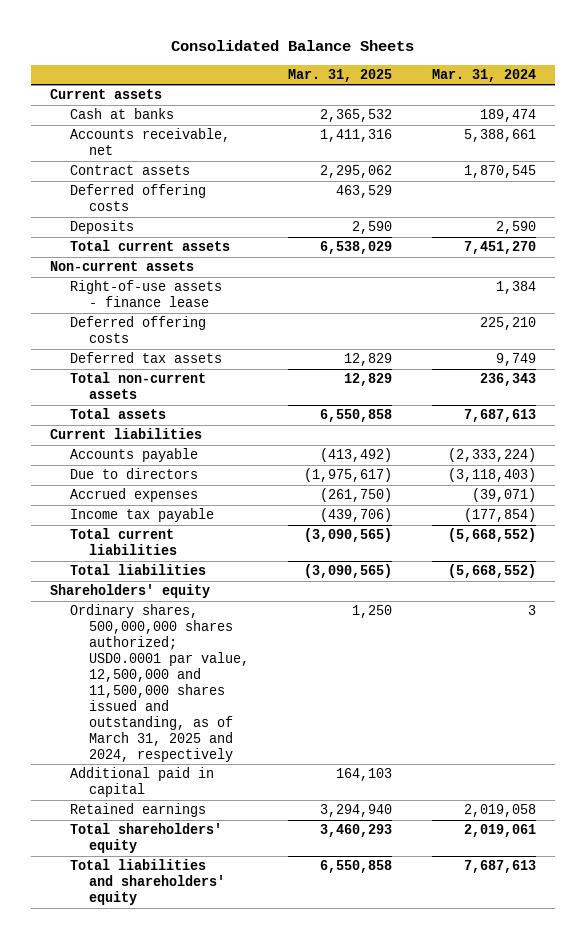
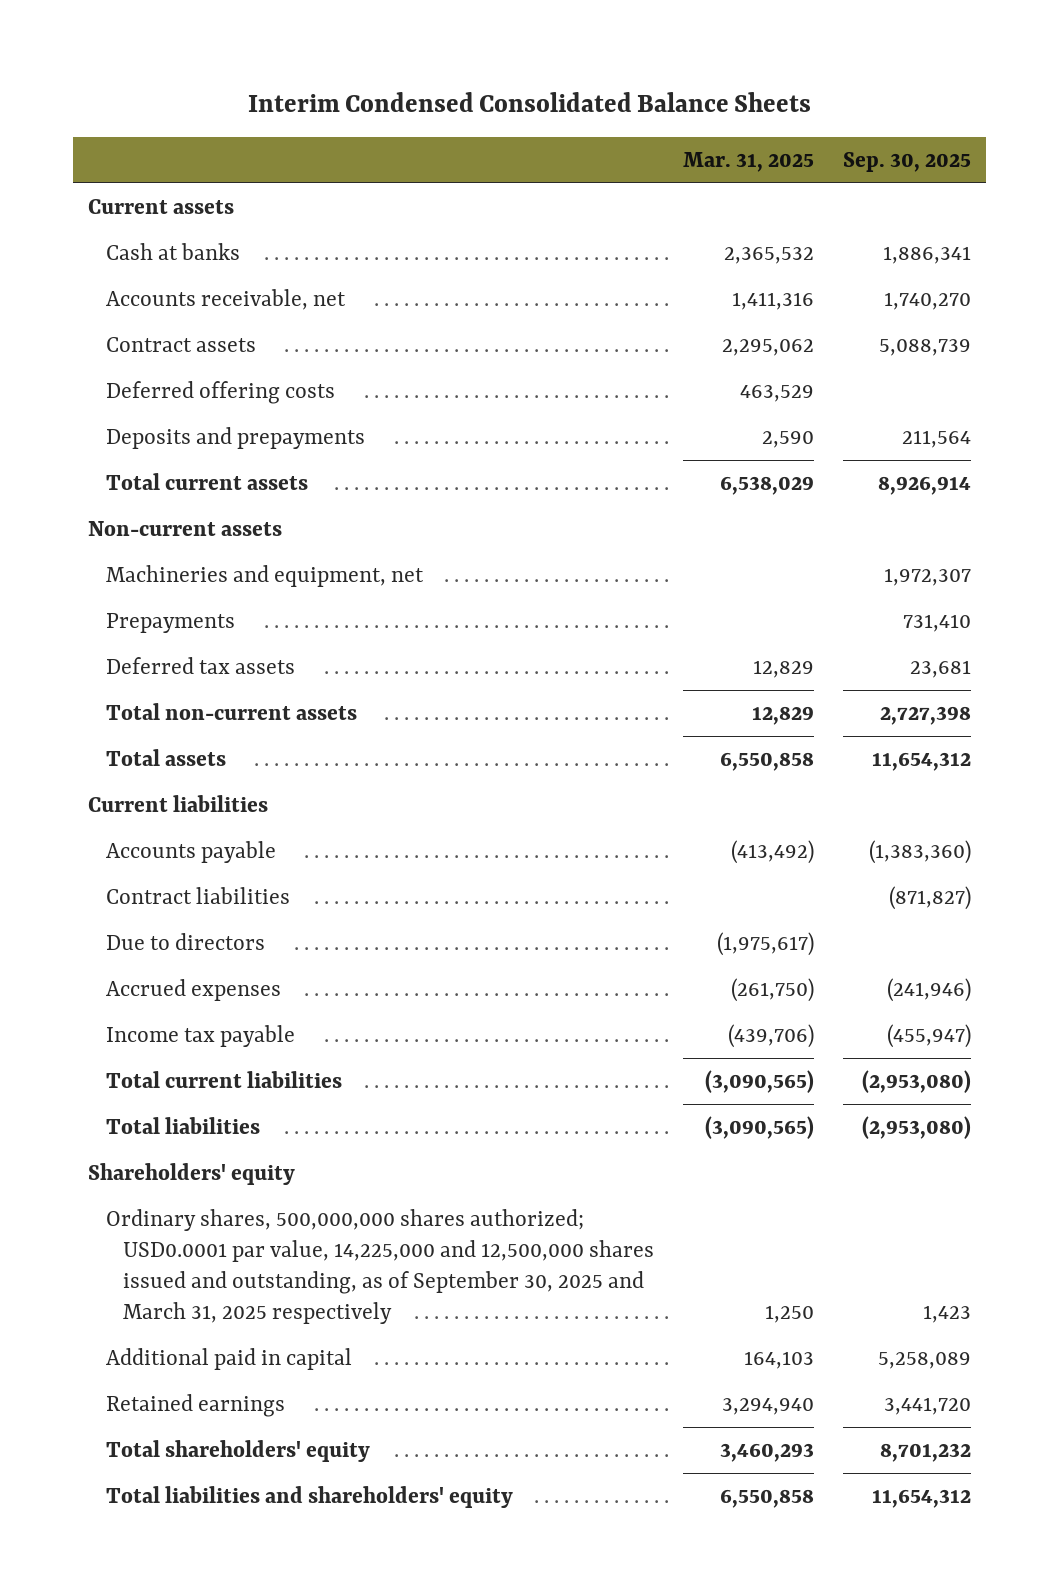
- Consolidated Balance Sheets
+ Interim Condensed Consolidated Balance Sheets
- | Mar. 31, 2025 | Mar. 31, 2024
+ | Mar. 31, 2025 | Sep. 30, 2025
- Deposits | 2,590 | 2,590
+ Deposits and prepayments | 2,590 | 211,564
- Right-of-use assets - finance lease | | 1,384
- Deferred offering costs | | 225,210
+ Machineries and equipment, net | | 1,972,307
+ Prepayments | | 731,410
+ Contract liabilities | | (871,827)
- Ordinary shares, 500,000,000 shares authorized; USD0.0001 par value, 12,500,000 and 11,500,000 shares issued and outstanding, as of March 31, 2025 and 2024, respectively | 1,250 | 3
+ Ordinary shares, 500,000,000 shares authorized; USD0.0001 par value, 14,225,000 and 12,500,000 shares issued and outstanding, as of September 30, 2025 and March 31, 2025 respectively | 1,250 | 1,423

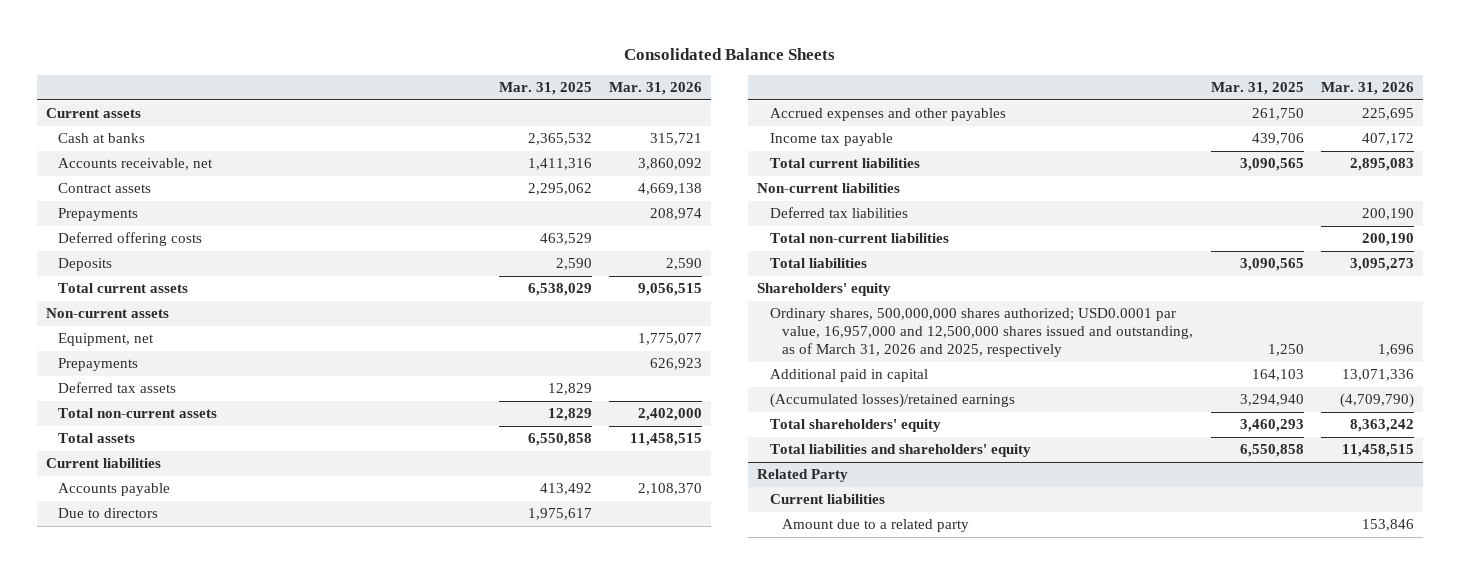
- Interim Condensed Consolidated Balance Sheets
+ Consolidated Balance Sheets
- | Mar. 31, 2025 | Sep. 30, 2025
+ | Mar. 31, 2025 | Mar. 31, 2026
+ Prepayments | | 208,974
- Deposits and prepayments | 2,590 | 211,564
+ Deposits | 2,590 | 2,590
- Machineries and equipment, net | | 1,972,307
+ Equipment, net | | 1,775,077
- Accounts payable | (413,492) | (1,383,360)
- Contract liabilities | | (871,827)
- Due to directors | (1,975,617) |
- Accrued expenses | (261,750) | (241,946)
- Income tax payable | (439,706) | (455,947)
- Total current liabilities | (3,090,565) | (2,953,080)
- Total liabilities | (3,090,565) | (2,953,080)
+ Accounts payable | 413,492 | 2,108,370
+ Due to directors | 1,975,617 |
+ Accrued expenses and other payables | 261,750 | 225,695
+ Income tax payable | 439,706 | 407,172
+ Total current liabilities | 3,090,565 | 2,895,083
+ Non-current liabilities
+ Deferred tax liabilities | | 200,190
+ Total non-current liabilities | | 200,190
+ Total liabilities | 3,090,565 | 3,095,273
- Ordinary shares, 500,000,000 shares authorized; USD0.0001 par value, 14,225,000 and 12,500,000 shares issued and outstanding, as of September 30, 2025 and March 31, 2025 respectively | 1,250 | 1,423
+ Ordinary shares, 500,000,000 shares authorized; USD0.0001 par value, 16,957,000 and 12,500,000 shares issued and outstanding, as of March 31, 2026 and 2025, respectively | 1,250 | 1,696
- Retained earnings | 3,294,940 | 3,441,720
+ (Accumulated losses)/retained earnings | 3,294,940 | (4,709,790)
+ Related Party
+ Current liabilities
+ Amount due to a related party | | 153,846

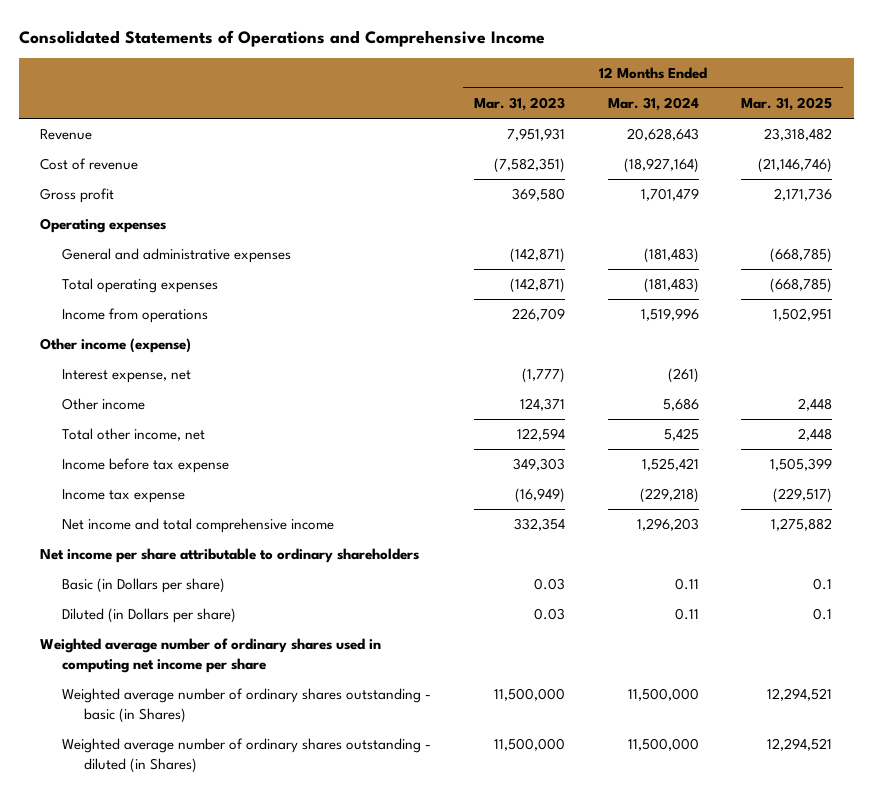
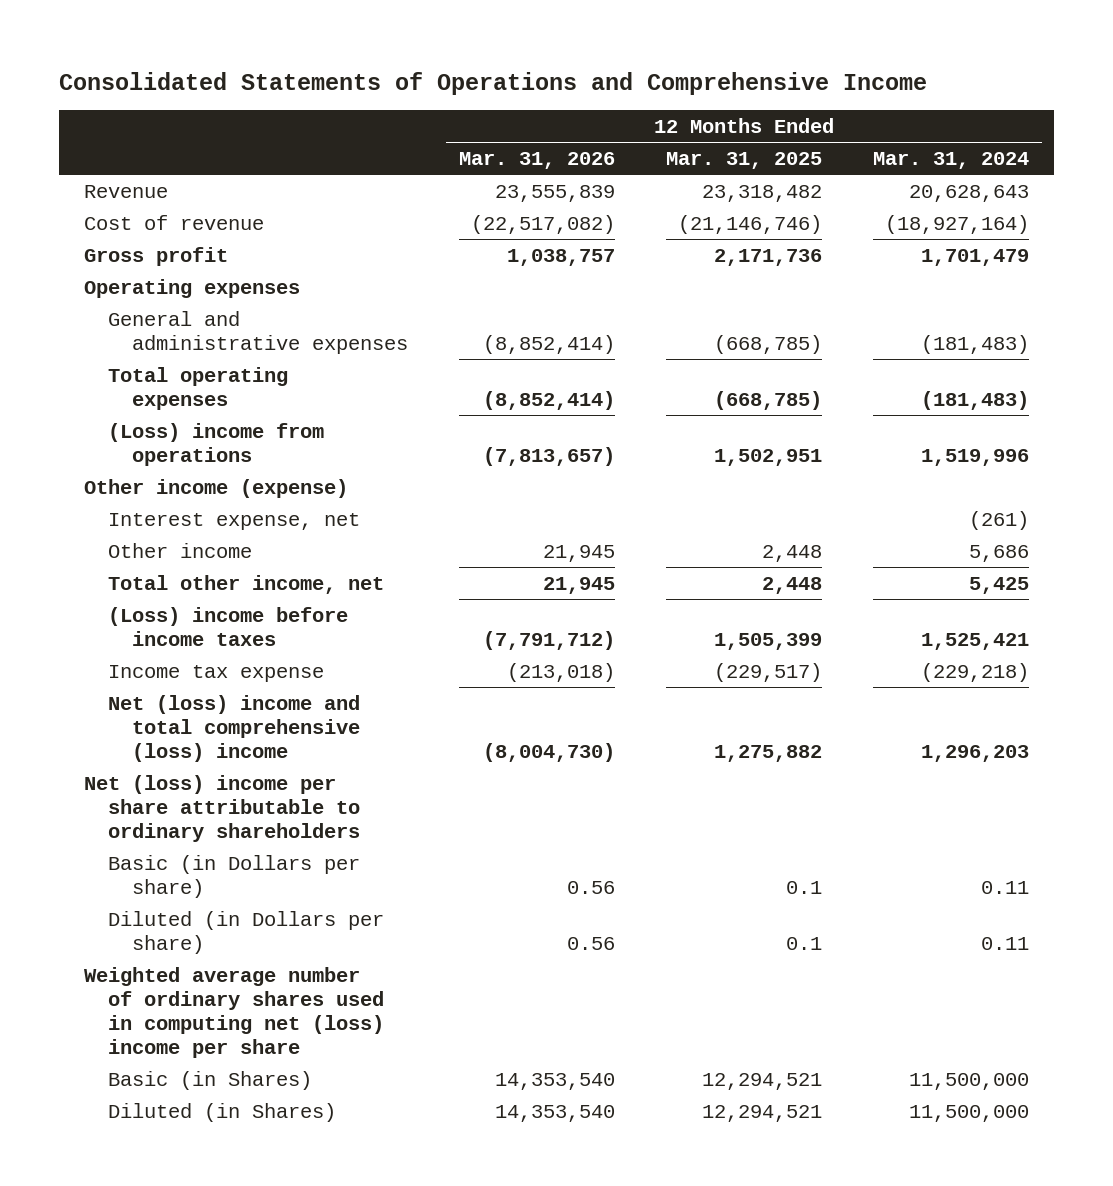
- | 12 Months Ended Mar. 31, 2023 | 12 Months Ended Mar. 31, 2024 | 12 Months Ended Mar. 31, 2025
+ | 12 Months Ended Mar. 31, 2026 | 12 Months Ended Mar. 31, 2025 | 12 Months Ended Mar. 31, 2024
- Income from operations | 226,709 | 1,519,996 | 1,502,951
+ (Loss) income from operations | (7,813,657) | 1,502,951 | 1,519,996
- Income before tax expense | 349,303 | 1,525,421 | 1,505,399
+ (Loss) income before income taxes | (7,791,712) | 1,505,399 | 1,525,421
- Net income and total comprehensive income | 332,354 | 1,296,203 | 1,275,882
- Net income per share attributable to ordinary shareholders
+ Net (loss) income and total comprehensive (loss) income | (8,004,730) | 1,275,882 | 1,296,203
+ Net (loss) income per share attributable to ordinary shareholders
- Weighted average number of ordinary shares used in computing net income per share
- Weighted average number of ordinary shares outstanding - basic (in Shares) | 11,500,000 | 11,500,000 | 12,294,521
- Weighted average number of ordinary shares outstanding - diluted (in Shares) | 11,500,000 | 11,500,000 | 12,294,521
+ Weighted average number of ordinary shares used in computing net (loss) income per share
+ Basic (in Shares) | 14,353,540 | 12,294,521 | 11,500,000
+ Diluted (in Shares) | 14,353,540 | 12,294,521 | 11,500,000

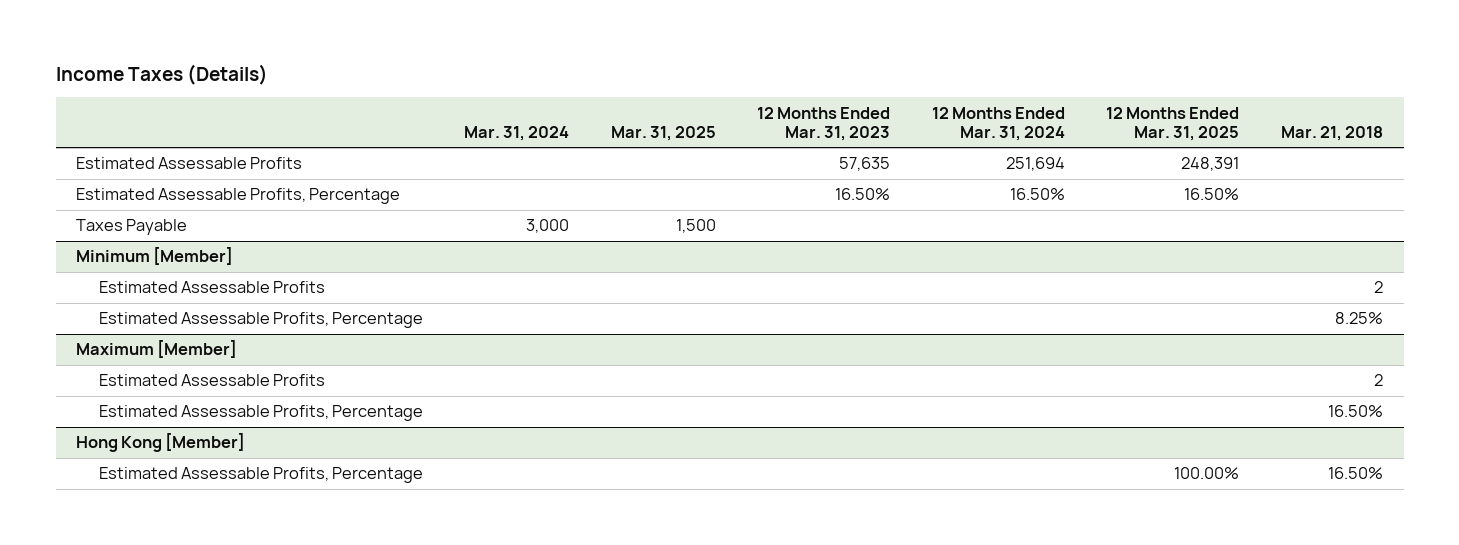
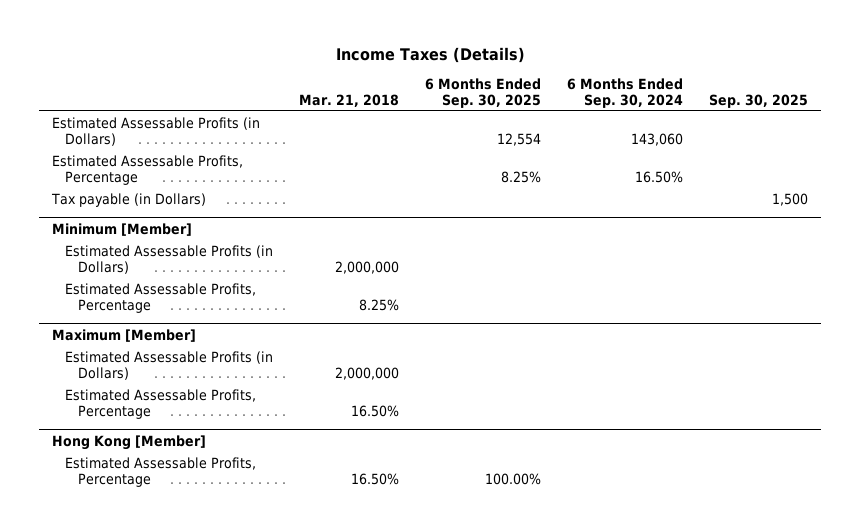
- | Mar. 31, 2024 | Mar. 31, 2025 | 12 Months Ended Mar. 31, 2023 | 12 Months Ended Mar. 31, 2024 | 12 Months Ended Mar. 31, 2025 | Mar. 21, 2018
+ | Mar. 21, 2018 | 6 Months Ended Sep. 30, 2025 | 6 Months Ended Sep. 30, 2024 | Sep. 30, 2025
- Estimated Assessable Profits | | | 57,635 | 251,694 | 248,391 |
+ Estimated Assessable Profits (in Dollars) | | 12,554 | 143,060 |
- Taxes Payable | 3,000 | 1,500 | | | |
+ Tax payable (in Dollars) | | | | 1,500
@ Minimum [Member]
- Estimated Assessable Profits | | | | | | 2
+ Estimated Assessable Profits (in Dollars) | 2,000,000 | | |
@ Maximum [Member]
- Estimated Assessable Profits | | | | | | 2
+ Estimated Assessable Profits (in Dollars) | 2,000,000 | | |

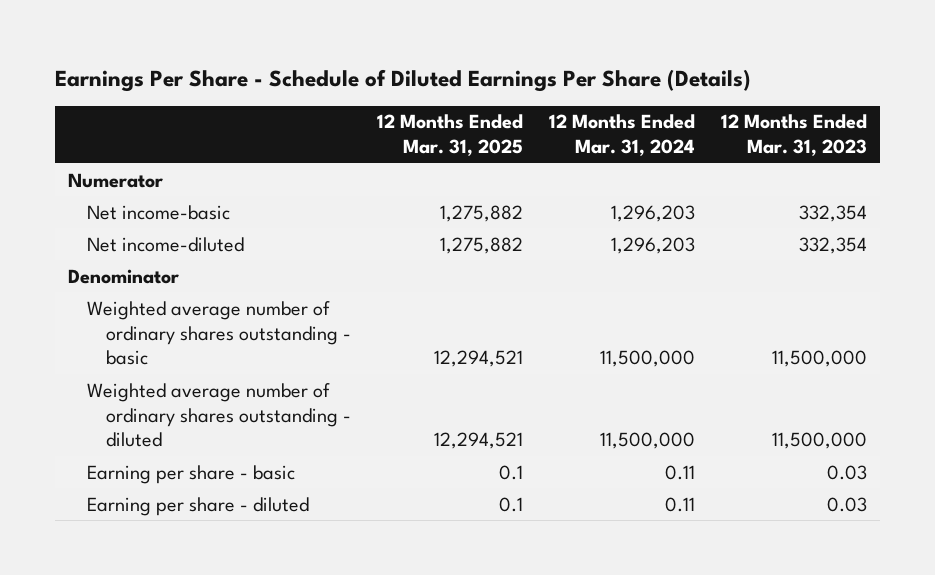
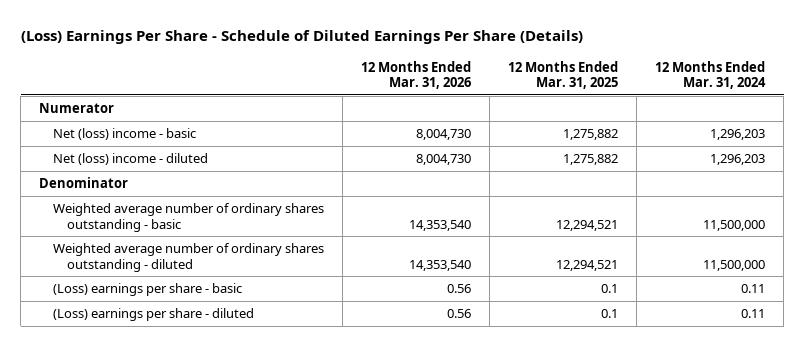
- Earnings Per Share - Schedule of Diluted Earnings Per Share (Details)
+ (Loss) Earnings Per Share - Schedule of Diluted Earnings Per Share (Details)
- | 12 Months Ended Mar. 31, 2025 | 12 Months Ended Mar. 31, 2024 | 12 Months Ended Mar. 31, 2023
+ | 12 Months Ended Mar. 31, 2026 | 12 Months Ended Mar. 31, 2025 | 12 Months Ended Mar. 31, 2024
- Net income-basic | 1,275,882 | 1,296,203 | 332,354
- Net income-diluted | 1,275,882 | 1,296,203 | 332,354
+ Net (loss) income - basic | 8,004,730 | 1,275,882 | 1,296,203
+ Net (loss) income - diluted | 8,004,730 | 1,275,882 | 1,296,203
- Earning per share - basic | 0.1 | 0.11 | 0.03
- Earning per share - diluted | 0.1 | 0.11 | 0.03
+ (Loss) earnings per share - basic | 0.56 | 0.1 | 0.11
+ (Loss) earnings per share - diluted | 0.56 | 0.1 | 0.11

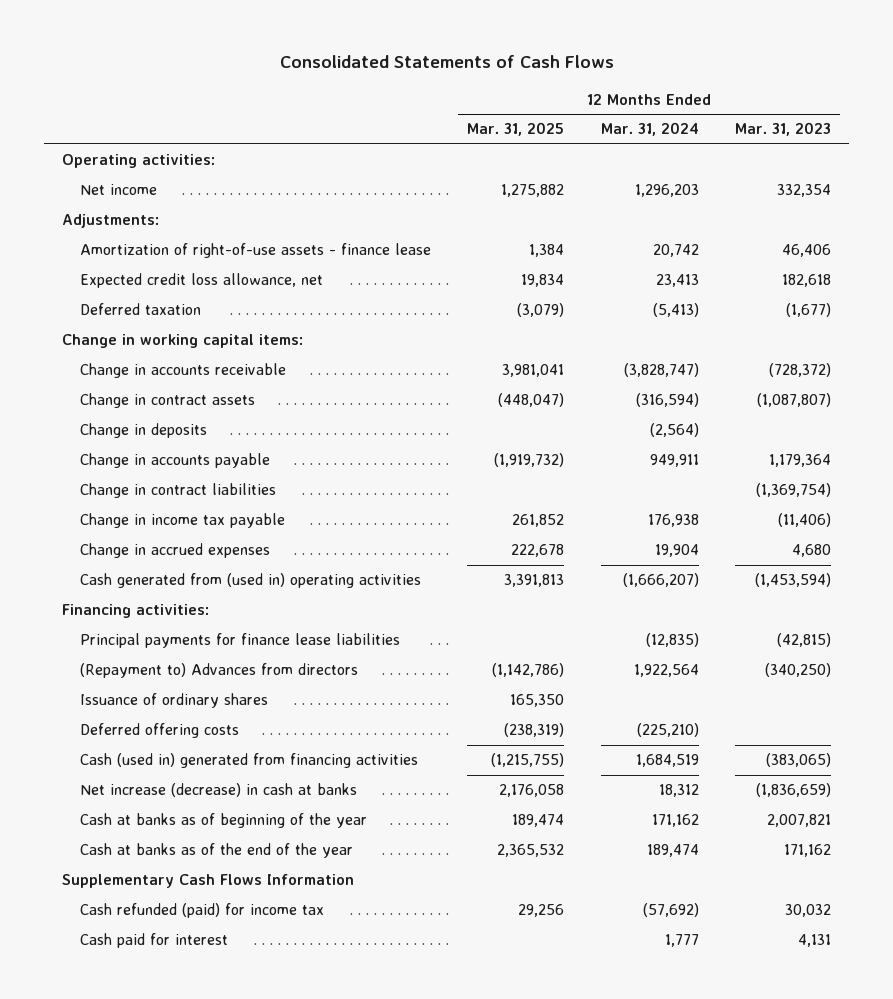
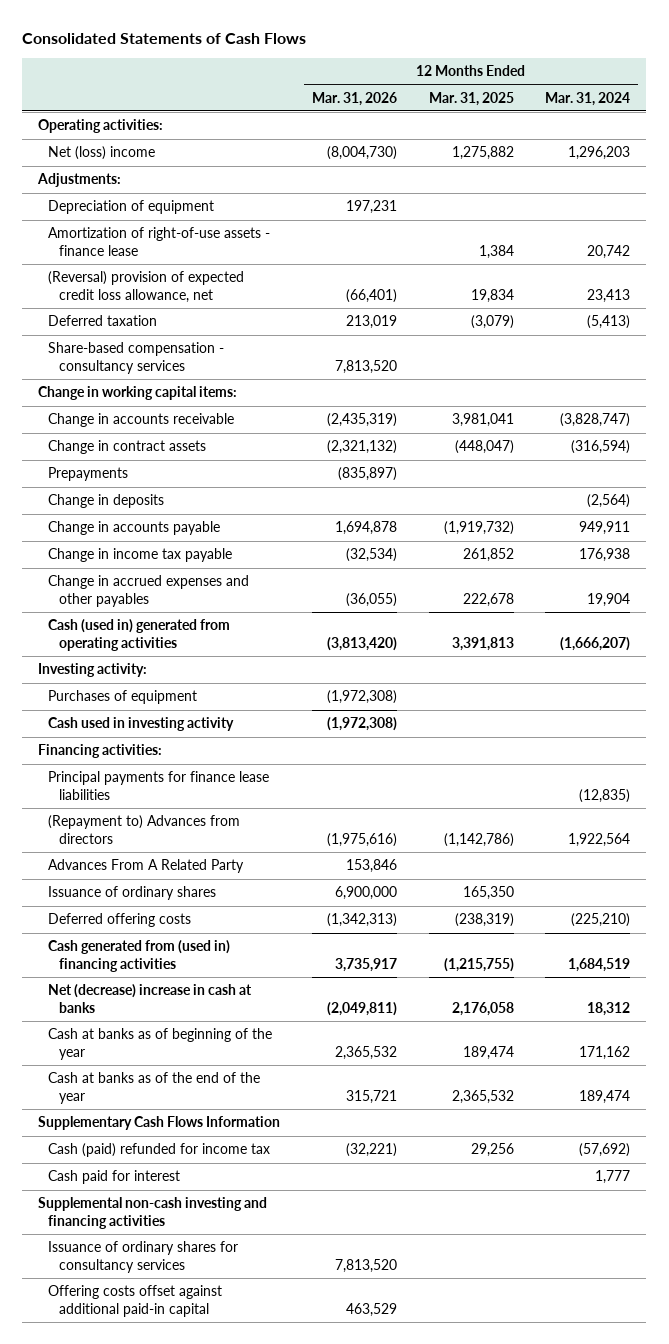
- | 12 Months Ended Mar. 31, 2025 | 12 Months Ended Mar. 31, 2024 | 12 Months Ended Mar. 31, 2023
+ | 12 Months Ended Mar. 31, 2026 | 12 Months Ended Mar. 31, 2025 | 12 Months Ended Mar. 31, 2024
- Net income | 1,275,882 | 1,296,203 | 332,354
+ Net (loss) income | (8,004,730) | 1,275,882 | 1,296,203
+ Depreciation of equipment | 197,231 | |
- Expected credit loss allowance, net | 19,834 | 23,413 | 182,618
+ (Reversal) provision of expected credit loss allowance, net | (66,401) | 19,834 | 23,413
+ Share-based compensation - consultancy services | 7,813,520 | |
+ Prepayments | (835,897) | |
- Change in contract liabilities | | | (1,369,754)
- Change in accrued expenses | 222,678 | 19,904 | 4,680
- Cash generated from (used in) operating activities | 3,391,813 | (1,666,207) | (1,453,594)
+ Change in accrued expenses and other payables | (36,055) | 222,678 | 19,904
+ Cash (used in) generated from operating activities | (3,813,420) | 3,391,813 | (1,666,207)
+ Investing activity:
+ Purchases of equipment | (1,972,308) | |
+ Cash used in investing activity | (1,972,308) | |
+ Advances From A Related Party | 153,846 | |
- Cash (used in) generated from financing activities | (1,215,755) | 1,684,519 | (383,065)
- Net increase (decrease) in cash at banks | 2,176,058 | 18,312 | (1,836,659)
+ Cash generated from (used in) financing activities | 3,735,917 | (1,215,755) | 1,684,519
+ Net (decrease) increase in cash at banks | (2,049,811) | 2,176,058 | 18,312
- Cash refunded (paid) for income tax | 29,256 | (57,692) | 30,032
+ Cash (paid) refunded for income tax | (32,221) | 29,256 | (57,692)
+ Supplemental non-cash investing and financing activities
+ Issuance of ordinary shares for consultancy services | 7,813,520 | |
+ Offering costs offset against additional paid-in capital | 463,529 | |

